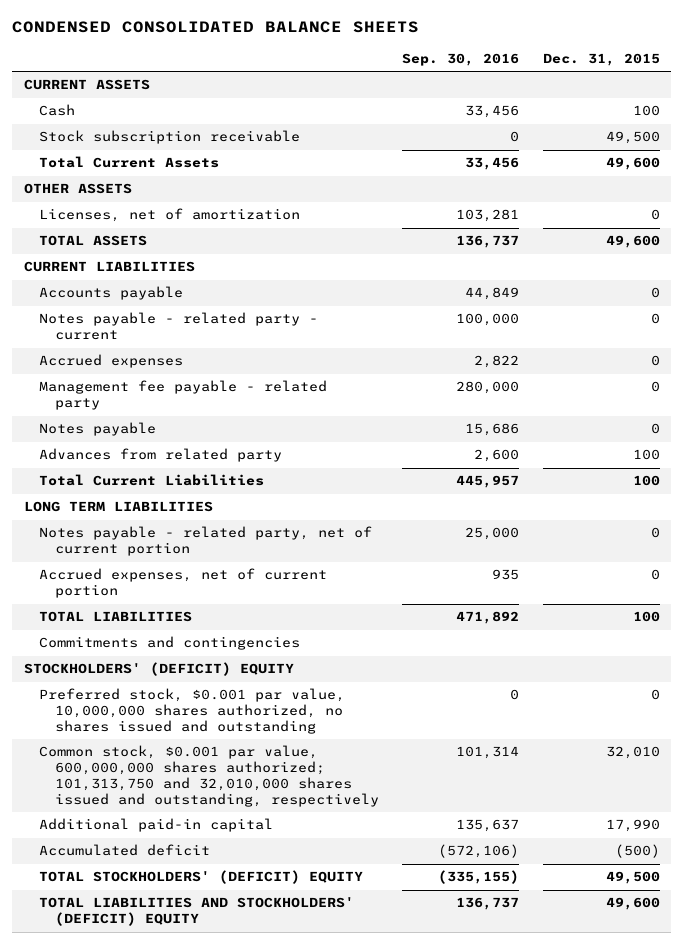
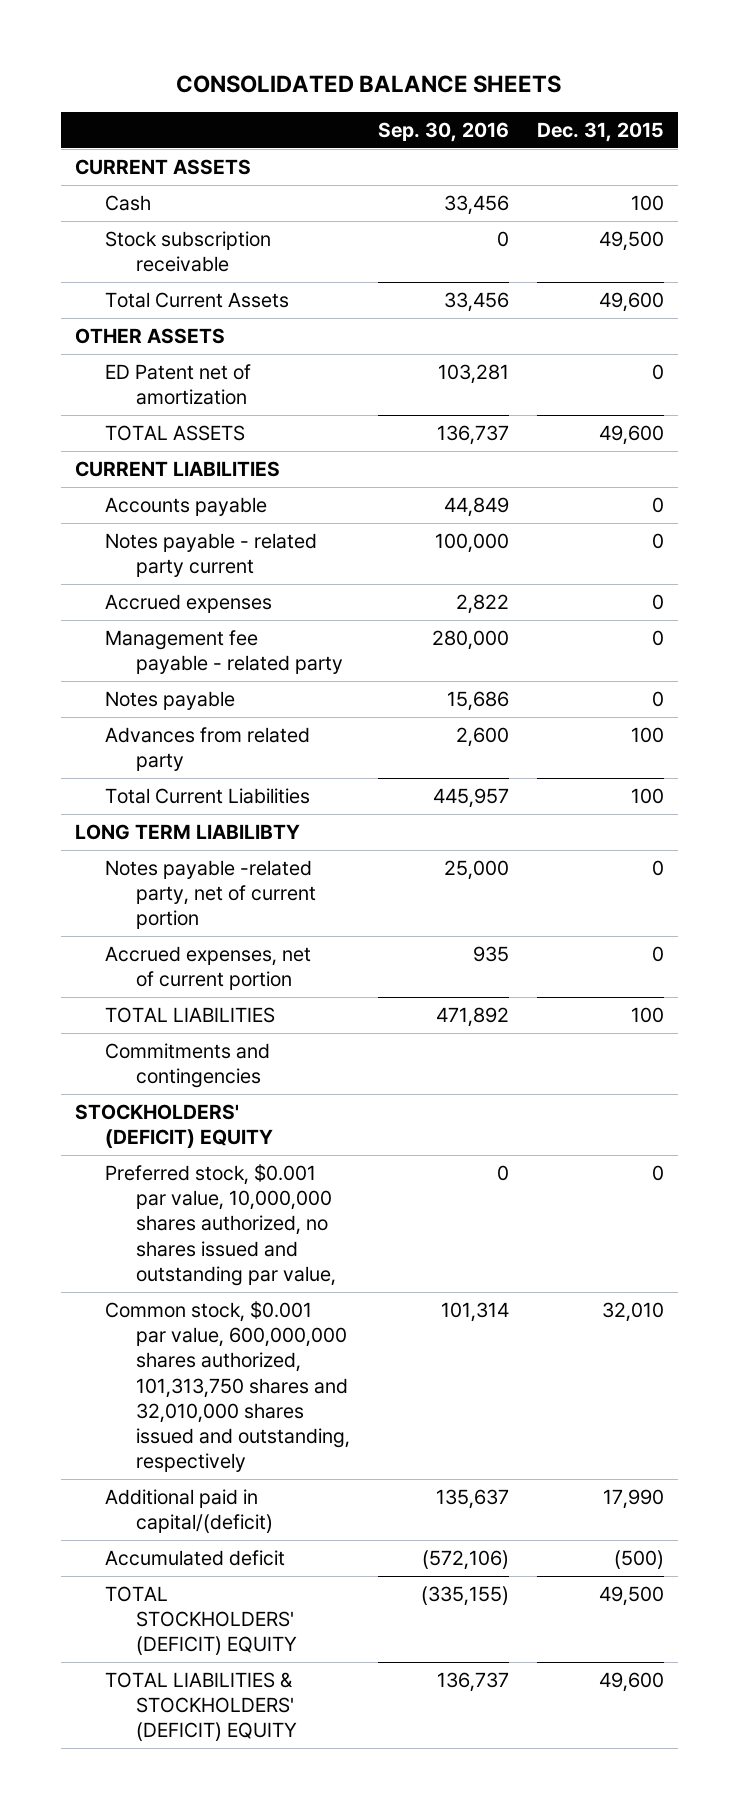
- CONDENSED CONSOLIDATED BALANCE SHEETS
+ CONSOLIDATED BALANCE SHEETS
- Licenses, net of amortization | 103,281 | 0
+ ED Patent net of amortization | 103,281 | 0
- Notes payable - related party - current | 100,000 | 0
+ Notes payable - related party current | 100,000 | 0
- LONG TERM LIABILITIES
- Notes payable - related party, net of current portion | 25,000 | 0
+ LONG TERM LIABILIBTY
+ Notes payable -related party, net of current portion | 25,000 | 0
- Preferred stock, $0.001 par value, 10,000,000 shares authorized, no shares issued and outstanding | 0 | 0
- Common stock, $0.001 par value, 600,000,000 shares authorized; 101,313,750 and 32,010,000 shares issued and outstanding, respectively | 101,314 | 32,010
- Additional paid-in capital | 135,637 | 17,990
+ Preferred stock, $0.001 par value, 10,000,000 shares authorized, no shares issued and outstanding par value, | 0 | 0
+ Common stock, $0.001 par value, 600,000,000 shares authorized, 101,313,750 shares and 32,010,000 shares issued and outstanding, respectively | 101,314 | 32,010
+ Additional paid in capital/(deficit) | 135,637 | 17,990
- TOTAL LIABILITIES AND STOCKHOLDERS' (DEFICIT) EQUITY | 136,737 | 49,600
+ TOTAL LIABILITIES & STOCKHOLDERS' (DEFICIT) EQUITY | 136,737 | 49,600

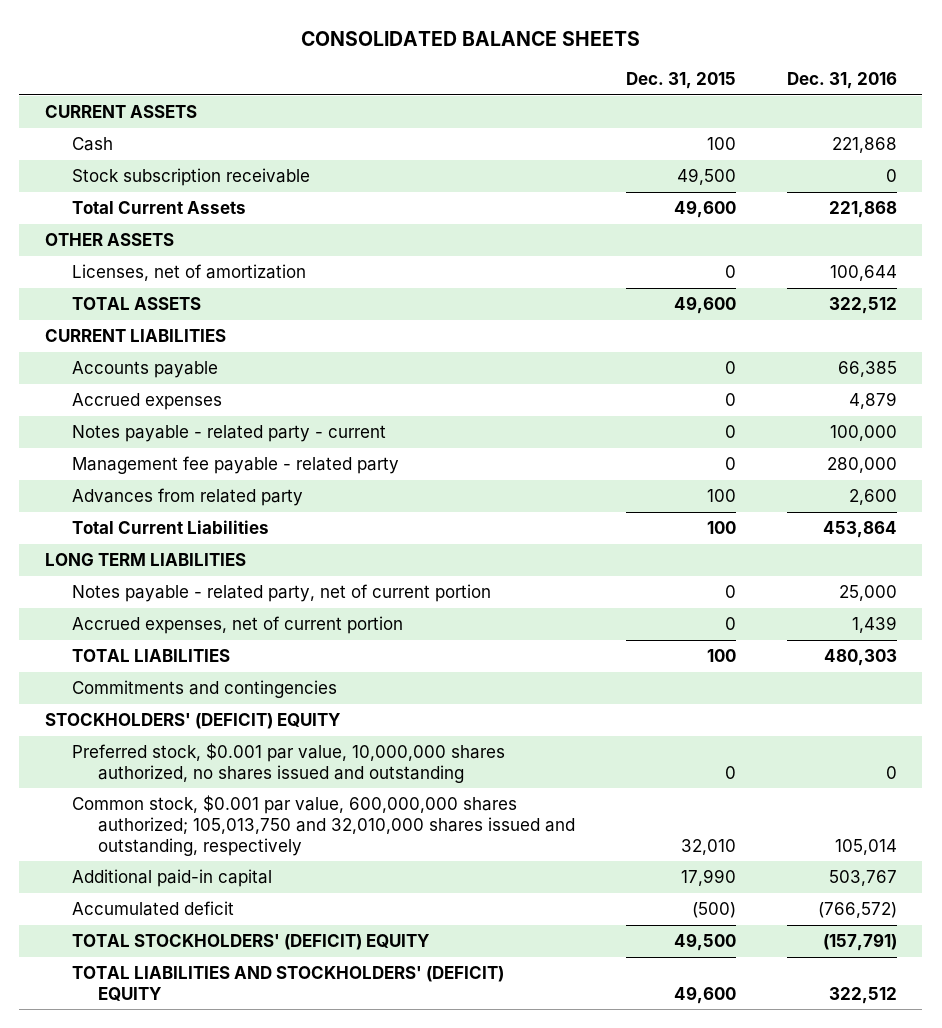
- | Sep. 30, 2016 | Dec. 31, 2015
+ | Dec. 31, 2015 | Dec. 31, 2016
- ED Patent net of amortization | 103,281 | 0
+ Licenses, net of amortization | 0 | 100,644
- Notes payable - related party current | 100,000 | 0
+ Notes payable - related party - current | 0 | 100,000
- Notes payable | 15,686 | 0
- LONG TERM LIABILIBTY
- Notes payable -related party, net of current portion | 25,000 | 0
+ LONG TERM LIABILITIES
+ Notes payable - related party, net of current portion | 0 | 25,000
- Preferred stock, $0.001 par value, 10,000,000 shares authorized, no shares issued and outstanding par value, | 0 | 0
- Common stock, $0.001 par value, 600,000,000 shares authorized, 101,313,750 shares and 32,010,000 shares issued and outstanding, respectively | 101,314 | 32,010
- Additional paid in capital/(deficit) | 135,637 | 17,990
+ Preferred stock, $0.001 par value, 10,000,000 shares authorized, no shares issued and outstanding | 0 | 0
+ Common stock, $0.001 par value, 600,000,000 shares authorized; 105,013,750 and 32,010,000 shares issued and outstanding, respectively | 32,010 | 105,014
+ Additional paid-in capital | 17,990 | 503,767
- TOTAL LIABILITIES & STOCKHOLDERS' (DEFICIT) EQUITY | 136,737 | 49,600
+ TOTAL LIABILITIES AND STOCKHOLDERS' (DEFICIT) EQUITY | 49,600 | 322,512

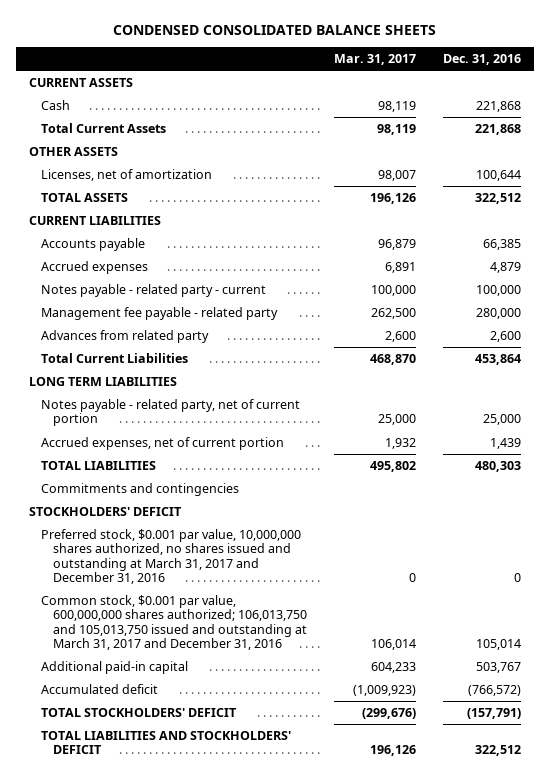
- CONSOLIDATED BALANCE SHEETS
+ CONDENSED CONSOLIDATED BALANCE SHEETS
- | Dec. 31, 2015 | Dec. 31, 2016
+ | Mar. 31, 2017 | Dec. 31, 2016
- Stock subscription receivable | 49,500 | 0
- STOCKHOLDERS' (DEFICIT) EQUITY
- Preferred stock, $0.001 par value, 10,000,000 shares authorized, no shares issued and outstanding | 0 | 0
- Common stock, $0.001 par value, 600,000,000 shares authorized; 105,013,750 and 32,010,000 shares issued and outstanding, respectively | 32,010 | 105,014
+ STOCKHOLDERS' DEFICIT
+ Preferred stock, $0.001 par value, 10,000,000 shares authorized, no shares issued and outstanding at March 31, 2017 and December 31, 2016 | 0 | 0
+ Common stock, $0.001 par value, 600,000,000 shares authorized; 106,013,750 and 105,013,750 issued and outstanding at March 31, 2017 and December 31, 2016 | 106,014 | 105,014
- TOTAL STOCKHOLDERS' (DEFICIT) EQUITY | 49,500 | (157,791)
- TOTAL LIABILITIES AND STOCKHOLDERS' (DEFICIT) EQUITY | 49,600 | 322,512
+ TOTAL STOCKHOLDERS' DEFICIT | (299,676) | (157,791)
+ TOTAL LIABILITIES AND STOCKHOLDERS' DEFICIT | 196,126 | 322,512

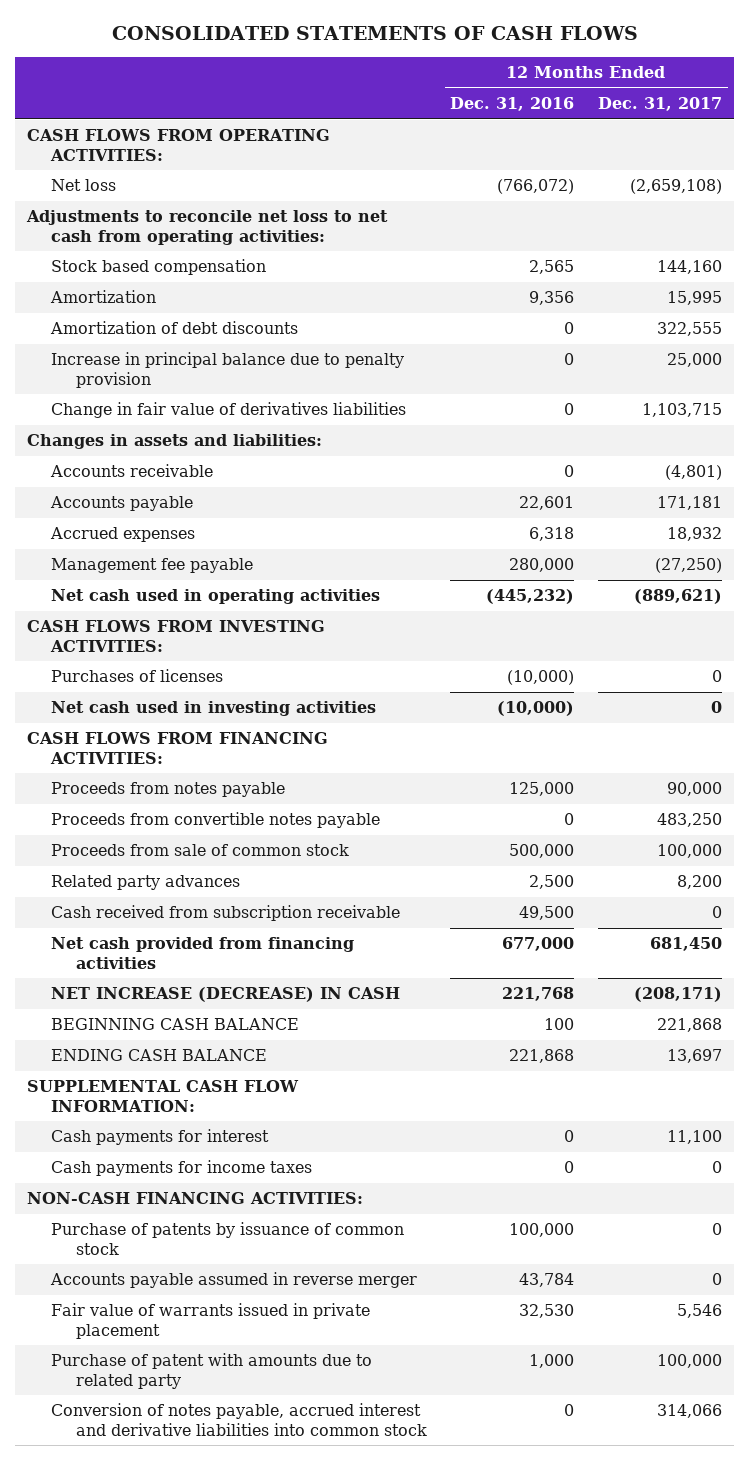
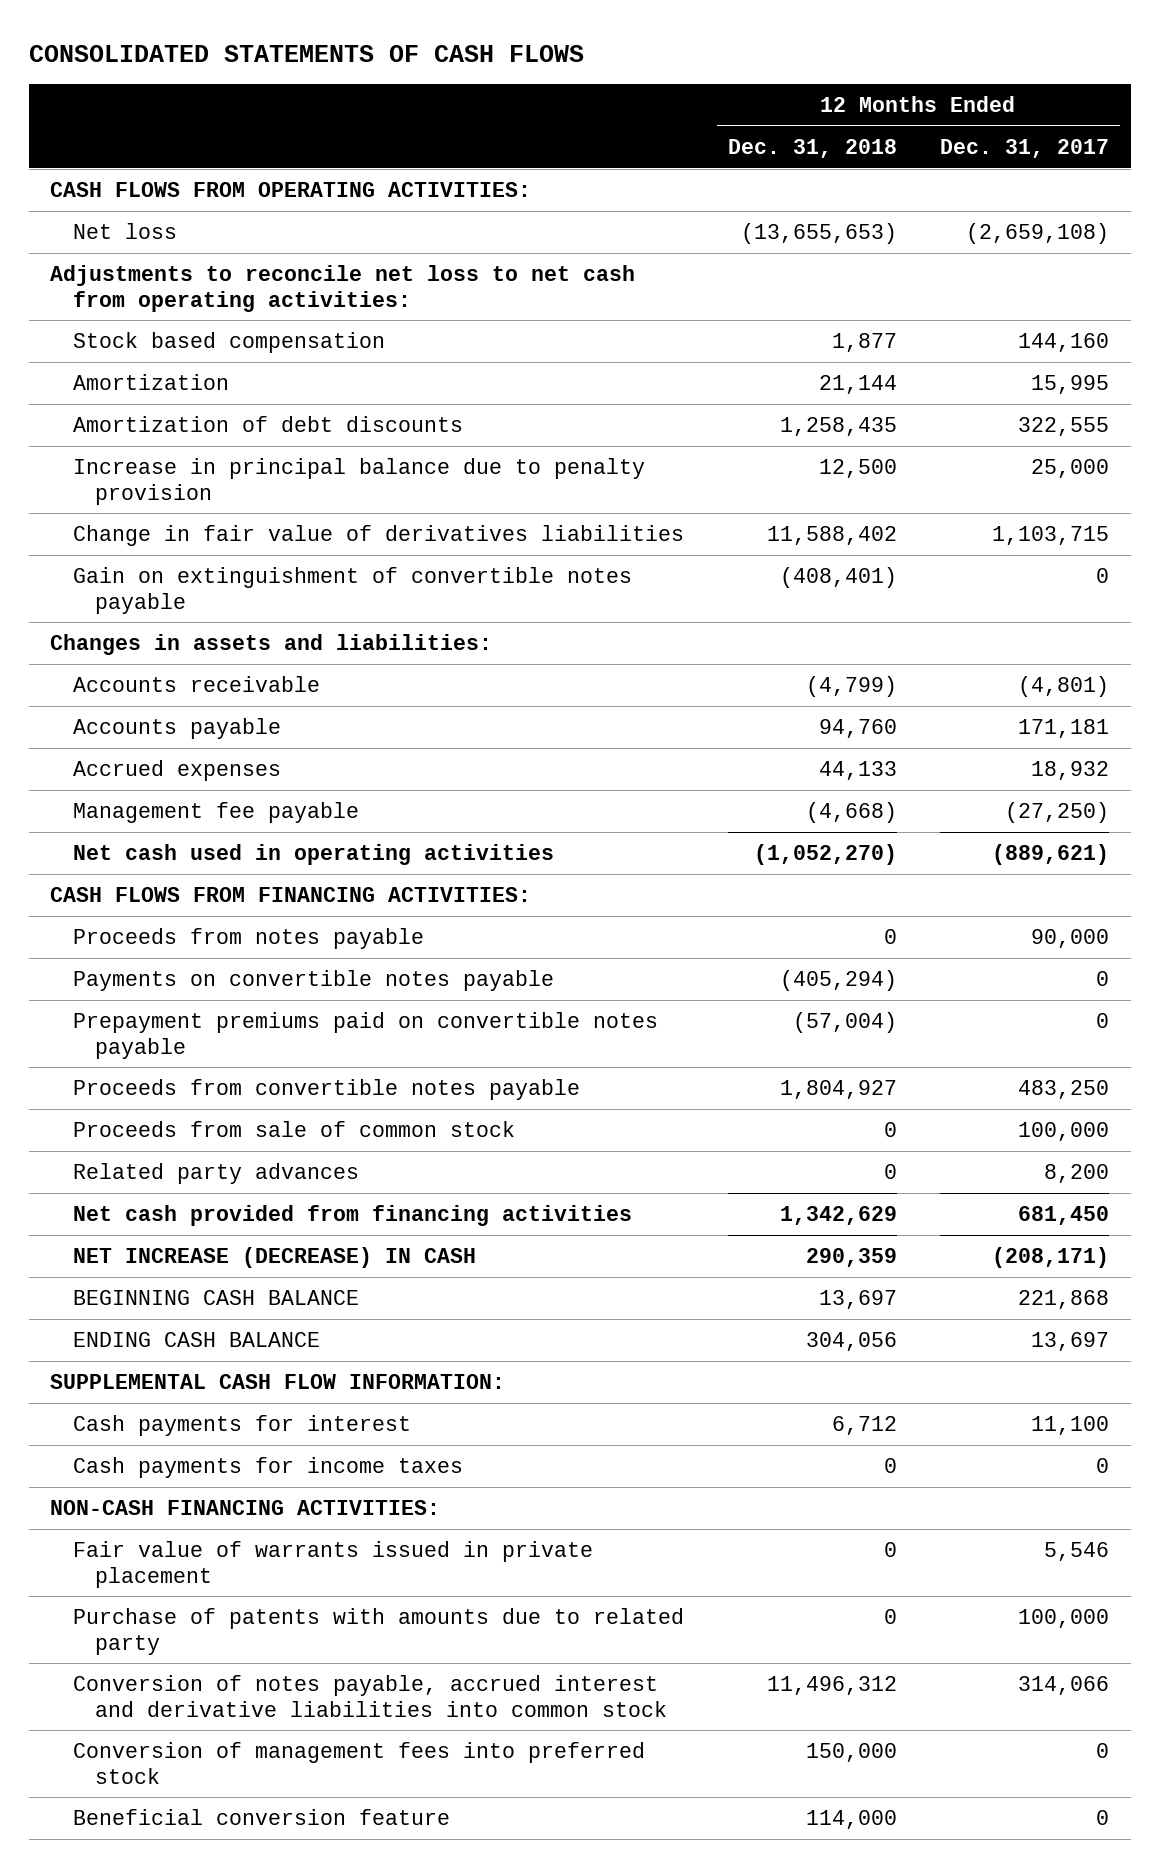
- | 12 Months Ended Dec. 31, 2016 | 12 Months Ended Dec. 31, 2017
+ | 12 Months Ended Dec. 31, 2018 | 12 Months Ended Dec. 31, 2017
+ Gain on extinguishment of convertible notes payable | (408,401) | 0
- CASH FLOWS FROM INVESTING ACTIVITIES:
- Purchases of licenses | (10,000) | 0
- Net cash used in investing activities | (10,000) | 0
+ Payments on convertible notes payable | (405,294) | 0
+ Prepayment premiums paid on convertible notes payable | (57,004) | 0
- Cash received from subscription receivable | 49,500 | 0
- Purchase of patents by issuance of common stock | 100,000 | 0
- Accounts payable assumed in reverse merger | 43,784 | 0
- Purchase of patent with amounts due to related party | 1,000 | 100,000
+ Purchase of patents with amounts due to related party | 0 | 100,000
+ Conversion of management fees into preferred stock | 150,000 | 0
+ Beneficial conversion feature | 114,000 | 0

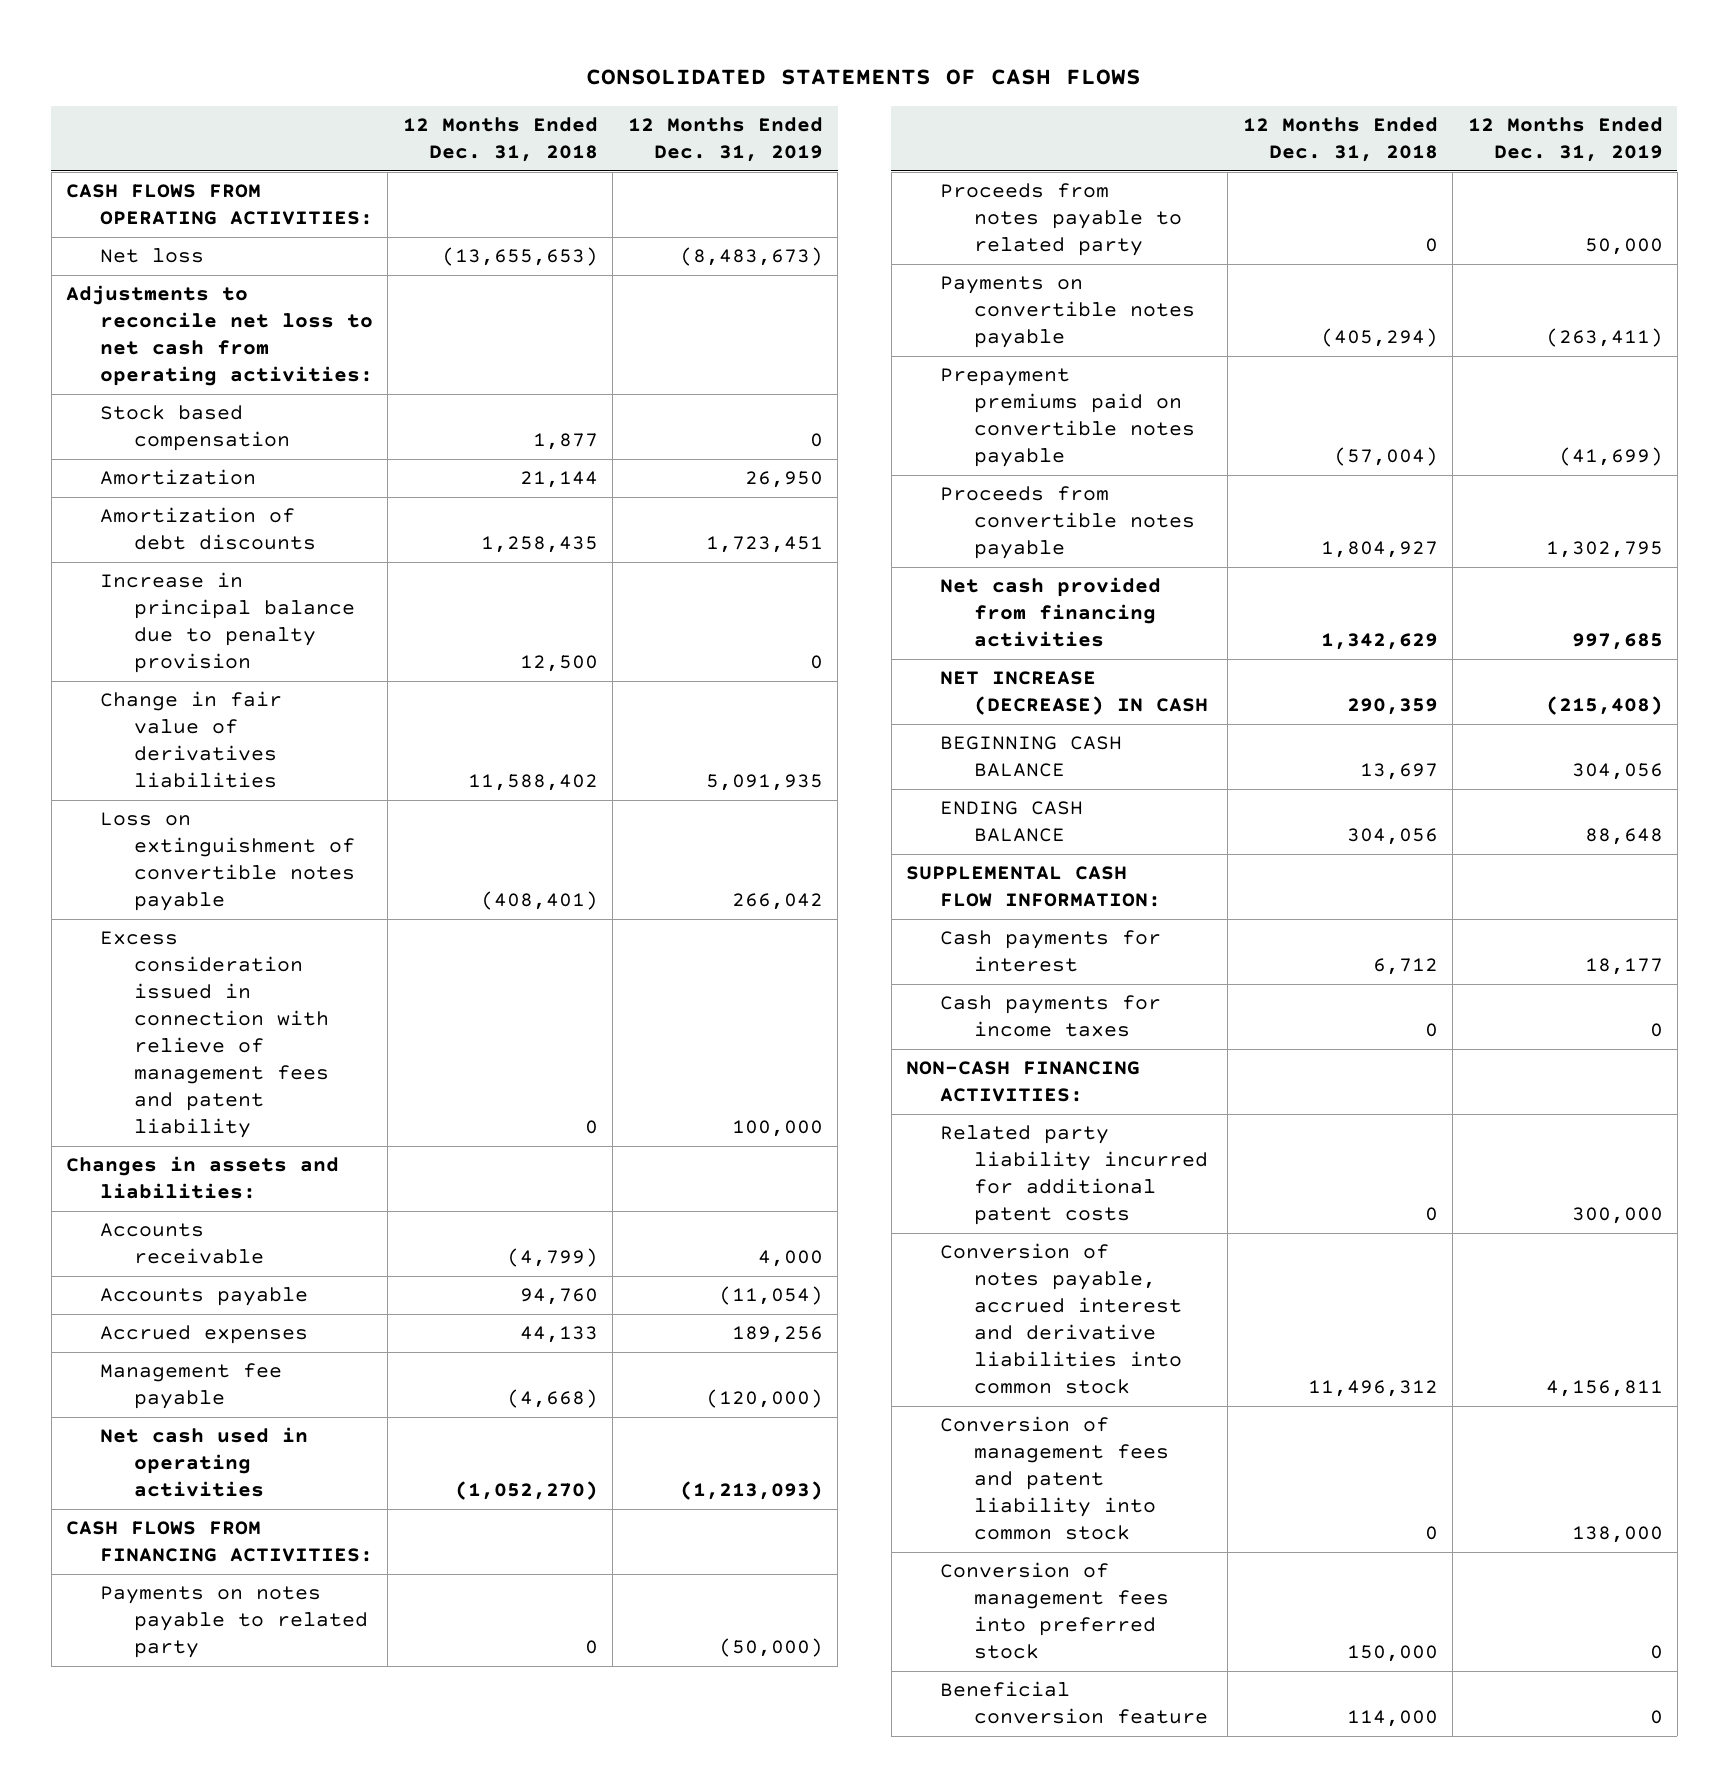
- | 12 Months Ended Dec. 31, 2018 | 12 Months Ended Dec. 31, 2017
+ | 12 Months Ended Dec. 31, 2018 | 12 Months Ended Dec. 31, 2019
- Gain on extinguishment of convertible notes payable | (408,401) | 0
+ Loss on extinguishment of convertible notes payable | (408,401) | 266,042
+ Excess consideration issued in connection with relieve of management fees and patent liability | 0 | 100,000
- Proceeds from notes payable | 0 | 90,000
+ Payments on notes payable to related party | 0 | (50,000)
+ Proceeds from notes payable to related party | 0 | 50,000
- Proceeds from sale of common stock | 0 | 100,000
- Related party advances | 0 | 8,200
- Fair value of warrants issued in private placement | 0 | 5,546
- Purchase of patents with amounts due to related party | 0 | 100,000
+ Related party liability incurred for additional patent costs | 0 | 300,000
+ Conversion of management fees and patent liability into common stock | 0 | 138,000

